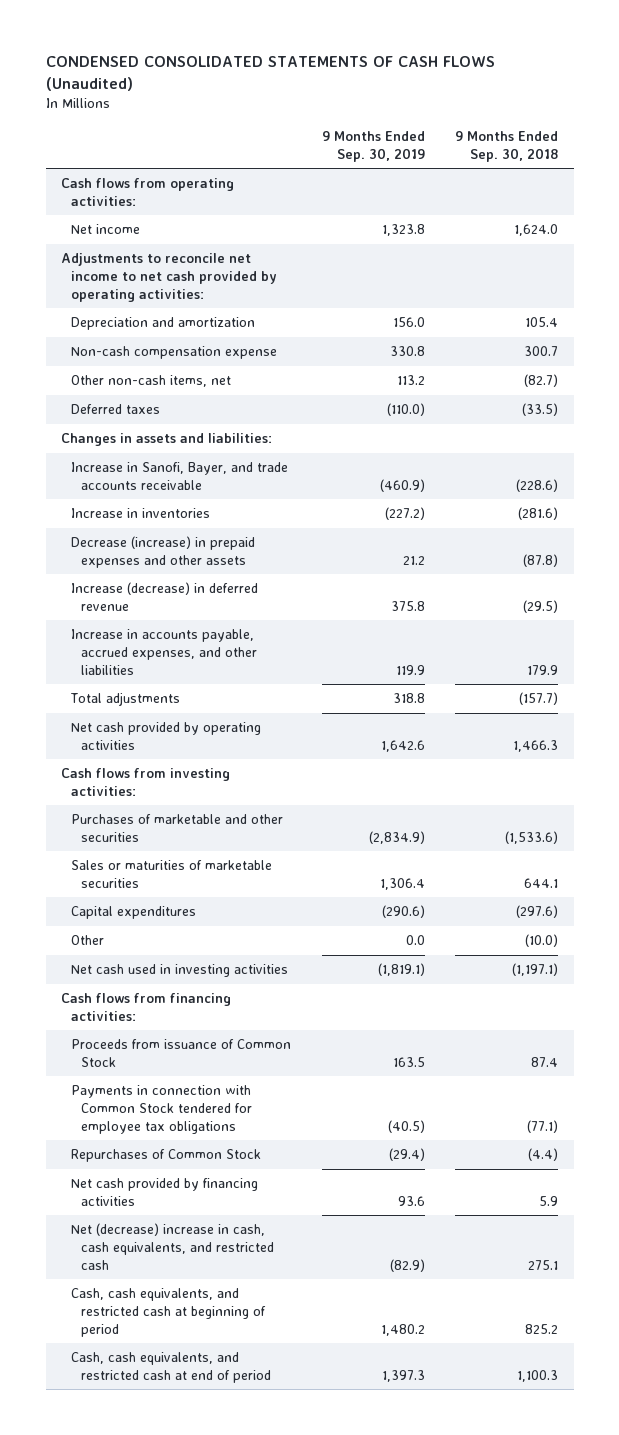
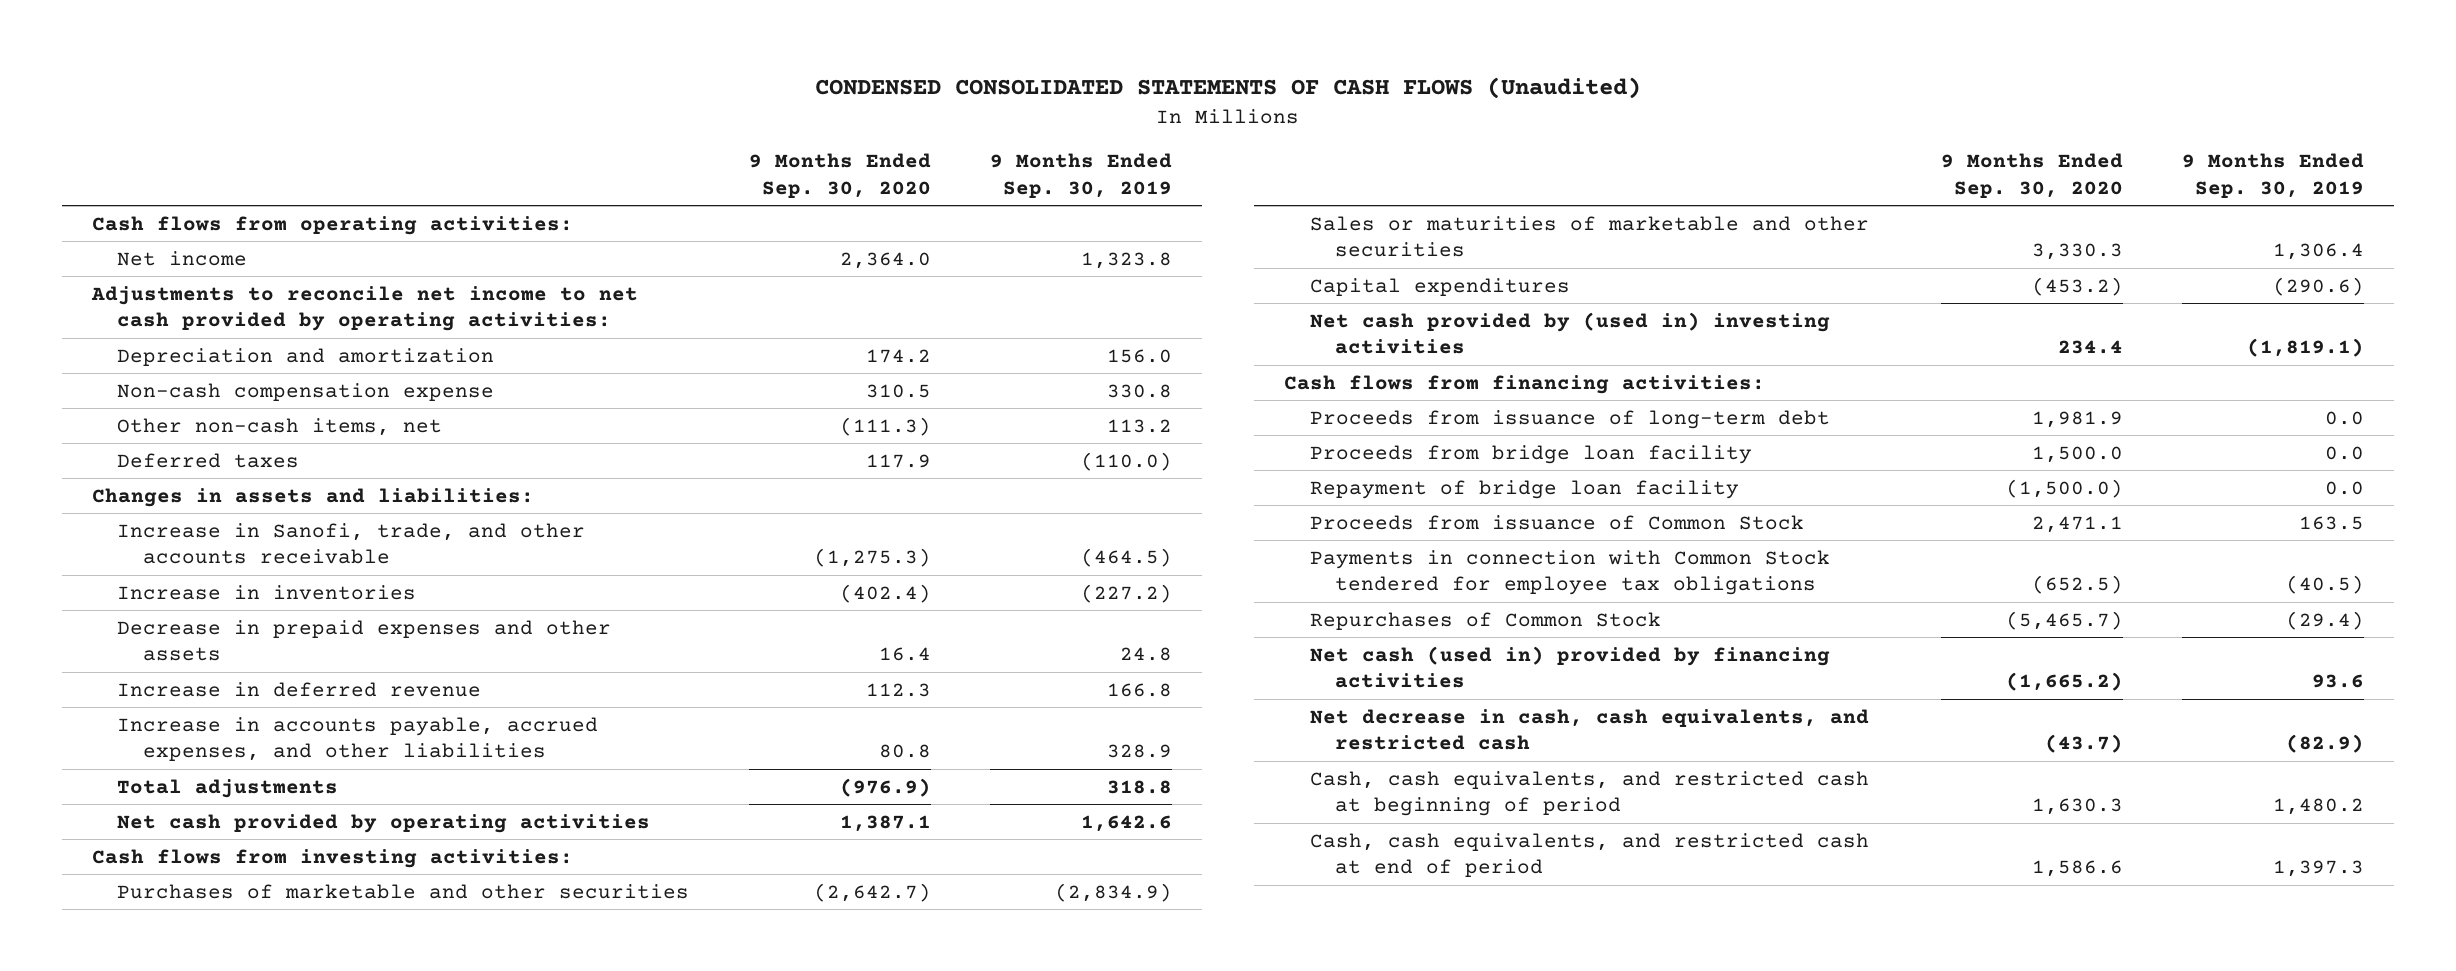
- | 9 Months Ended Sep. 30, 2019 | 9 Months Ended Sep. 30, 2018
+ | 9 Months Ended Sep. 30, 2020 | 9 Months Ended Sep. 30, 2019
- Increase in Sanofi, Bayer, and trade accounts receivable | (460.9) | (228.6)
+ Increase in Sanofi, trade, and other accounts receivable | (1,275.3) | (464.5)
- Decrease (increase) in prepaid expenses and other assets | 21.2 | (87.8)
- Increase (decrease) in deferred revenue | 375.8 | (29.5)
- Increase in accounts payable, accrued expenses, and other liabilities | 119.9 | 179.9
+ Decrease in prepaid expenses and other assets | 16.4 | 24.8
+ Increase in deferred revenue | 112.3 | 166.8
+ Increase in accounts payable, accrued expenses, and other liabilities | 80.8 | 328.9
- Sales or maturities of marketable securities | 1,306.4 | 644.1
+ Sales or maturities of marketable and other securities | 3,330.3 | 1,306.4
- Other | 0.0 | (10.0)
- Net cash used in investing activities | (1,819.1) | (1,197.1)
+ Net cash provided by (used in) investing activities | 234.4 | (1,819.1)
+ Proceeds from issuance of long-term debt | 1,981.9 | 0.0
+ Proceeds from bridge loan facility | 1,500.0 | 0.0
+ Repayment of bridge loan facility | (1,500.0) | 0.0
- Net cash provided by financing activities | 93.6 | 5.9
- Net (decrease) increase in cash, cash equivalents, and restricted cash | (82.9) | 275.1
+ Net cash (used in) provided by financing activities | (1,665.2) | 93.6
+ Net decrease in cash, cash equivalents, and restricted cash | (43.7) | (82.9)

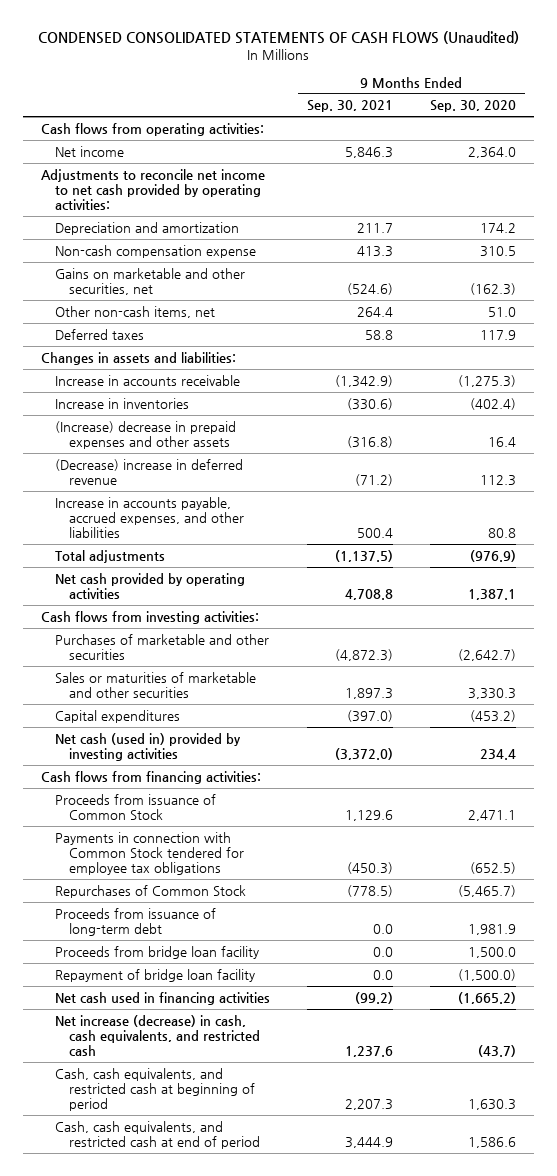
- | 9 Months Ended Sep. 30, 2020 | 9 Months Ended Sep. 30, 2019
+ | 9 Months Ended Sep. 30, 2021 | 9 Months Ended Sep. 30, 2020
- Other non-cash items, net | (111.3) | 113.2
+ Gains on marketable and other securities, net | (524.6) | (162.3)
+ Other non-cash items, net | 264.4 | 51.0
- Increase in Sanofi, trade, and other accounts receivable | (1,275.3) | (464.5)
+ Increase in accounts receivable | (1,342.9) | (1,275.3)
- Decrease in prepaid expenses and other assets | 16.4 | 24.8
- Increase in deferred revenue | 112.3 | 166.8
+ (Increase) decrease in prepaid expenses and other assets | (316.8) | 16.4
+ (Decrease) increase in deferred revenue | (71.2) | 112.3
- Net cash provided by (used in) investing activities | 234.4 | (1,819.1)
+ Net cash (used in) provided by investing activities | (3,372.0) | 234.4
- Net cash (used in) provided by financing activities | (1,665.2) | 93.6
- Net decrease in cash, cash equivalents, and restricted cash | (43.7) | (82.9)
moved down: Proceeds from issuance of long-term debt | 0.0 | 1,981.9
moved down: Proceeds from bridge loan facility | 0.0 | 1,500.0
moved down: Repayment of bridge loan facility | 0.0 | (1,500.0)
+ Net cash used in financing activities | (99.2) | (1,665.2)
+ Net increase (decrease) in cash, cash equivalents, and restricted cash | 1,237.6 | (43.7)

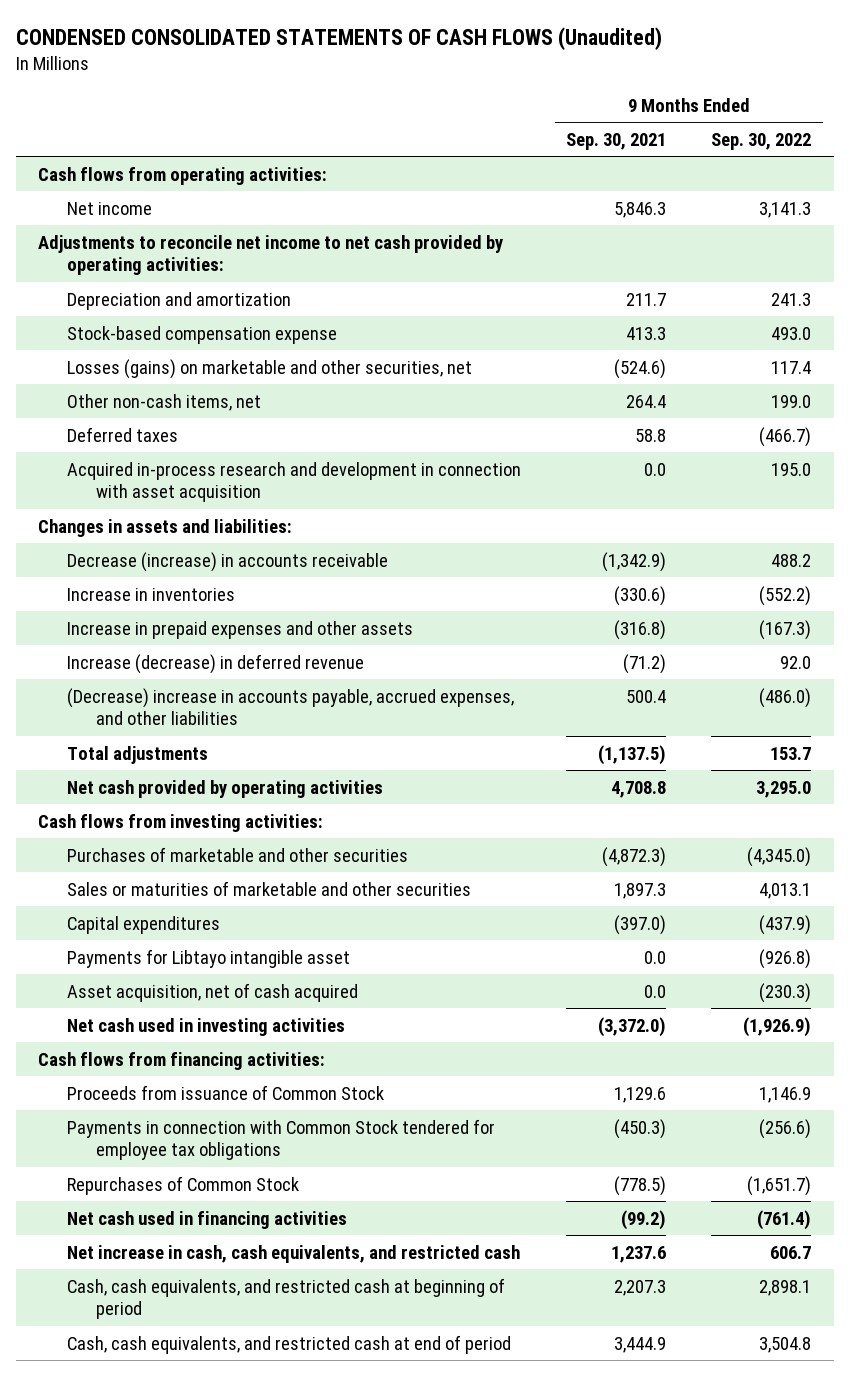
- | 9 Months Ended Sep. 30, 2021 | 9 Months Ended Sep. 30, 2020
+ | 9 Months Ended Sep. 30, 2021 | 9 Months Ended Sep. 30, 2022
- Non-cash compensation expense | 413.3 | 310.5
- Gains on marketable and other securities, net | (524.6) | (162.3)
+ Stock-based compensation expense | 413.3 | 493.0
+ Losses (gains) on marketable and other securities, net | (524.6) | 117.4
+ Acquired in-process research and development in connection with asset acquisition | 0.0 | 195.0
- Increase in accounts receivable | (1,342.9) | (1,275.3)
+ Decrease (increase) in accounts receivable | (1,342.9) | 488.2
- (Increase) decrease in prepaid expenses and other assets | (316.8) | 16.4
- (Decrease) increase in deferred revenue | (71.2) | 112.3
- Increase in accounts payable, accrued expenses, and other liabilities | 500.4 | 80.8
+ Increase in prepaid expenses and other assets | (316.8) | (167.3)
+ Increase (decrease) in deferred revenue | (71.2) | 92.0
+ (Decrease) increase in accounts payable, accrued expenses, and other liabilities | 500.4 | (486.0)
- Net cash (used in) provided by investing activities | (3,372.0) | 234.4
+ Payments for Libtayo intangible asset | 0.0 | (926.8)
+ Asset acquisition, net of cash acquired | 0.0 | (230.3)
+ Net cash used in investing activities | (3,372.0) | (1,926.9)
- Proceeds from issuance of long-term debt | 0.0 | 1,981.9
- Proceeds from bridge loan facility | 0.0 | 1,500.0
- Repayment of bridge loan facility | 0.0 | (1,500.0)
- Net increase (decrease) in cash, cash equivalents, and restricted cash | 1,237.6 | (43.7)
+ Net increase in cash, cash equivalents, and restricted cash | 1,237.6 | 606.7

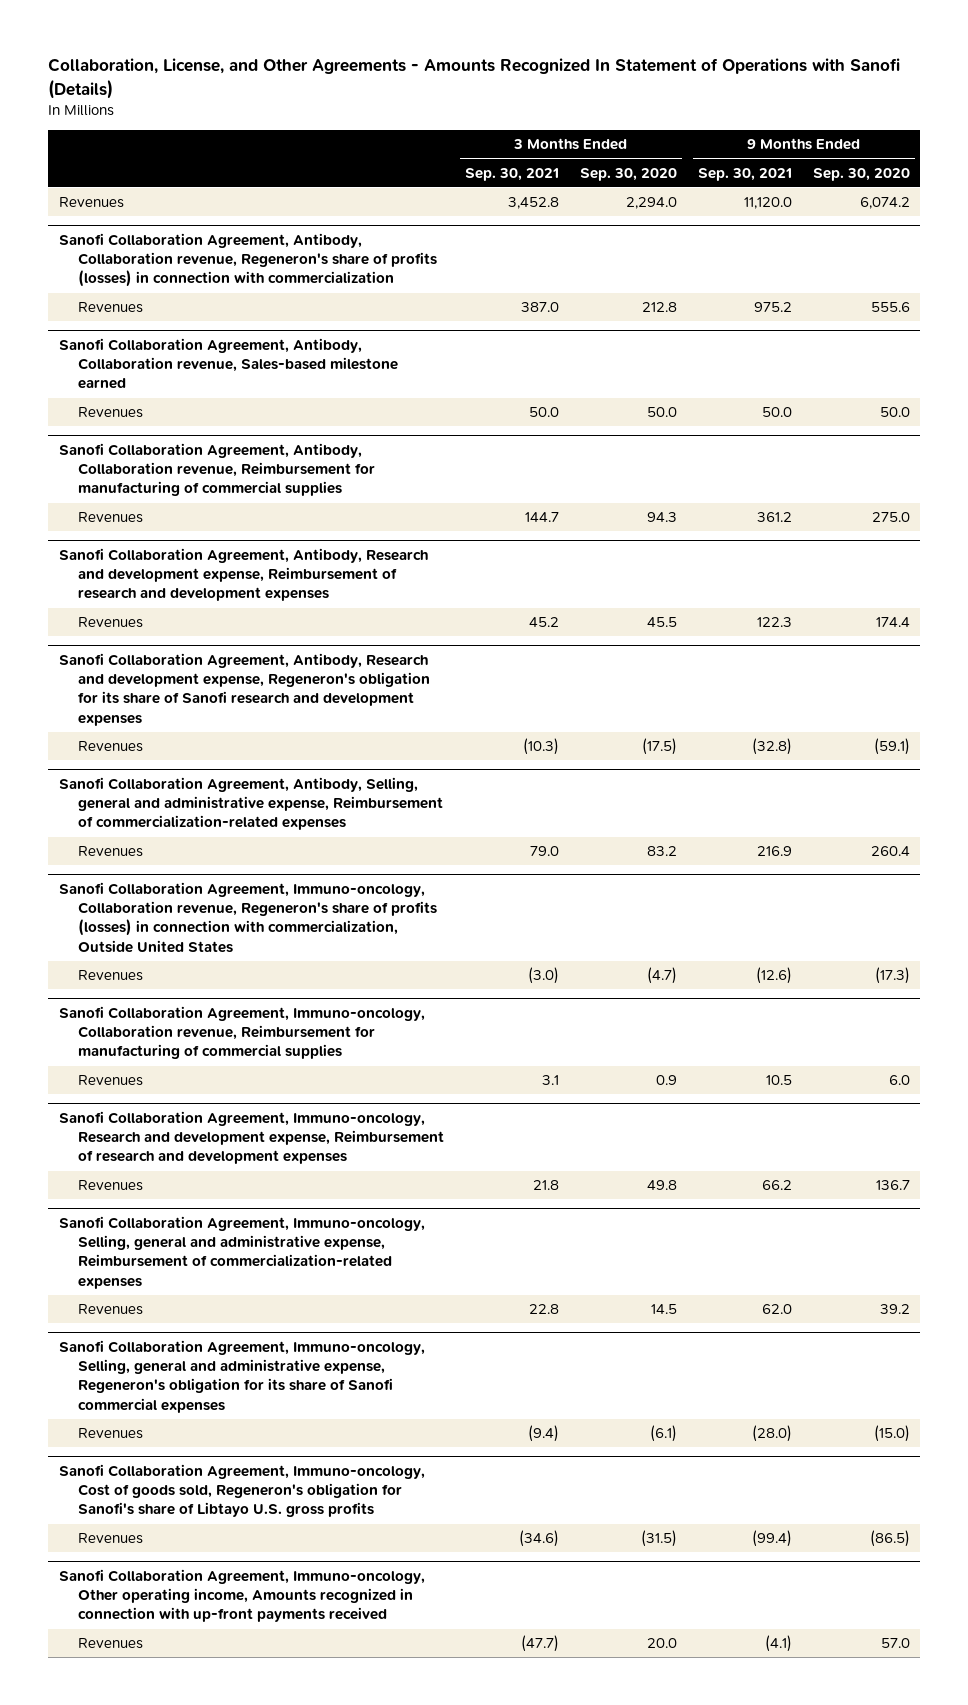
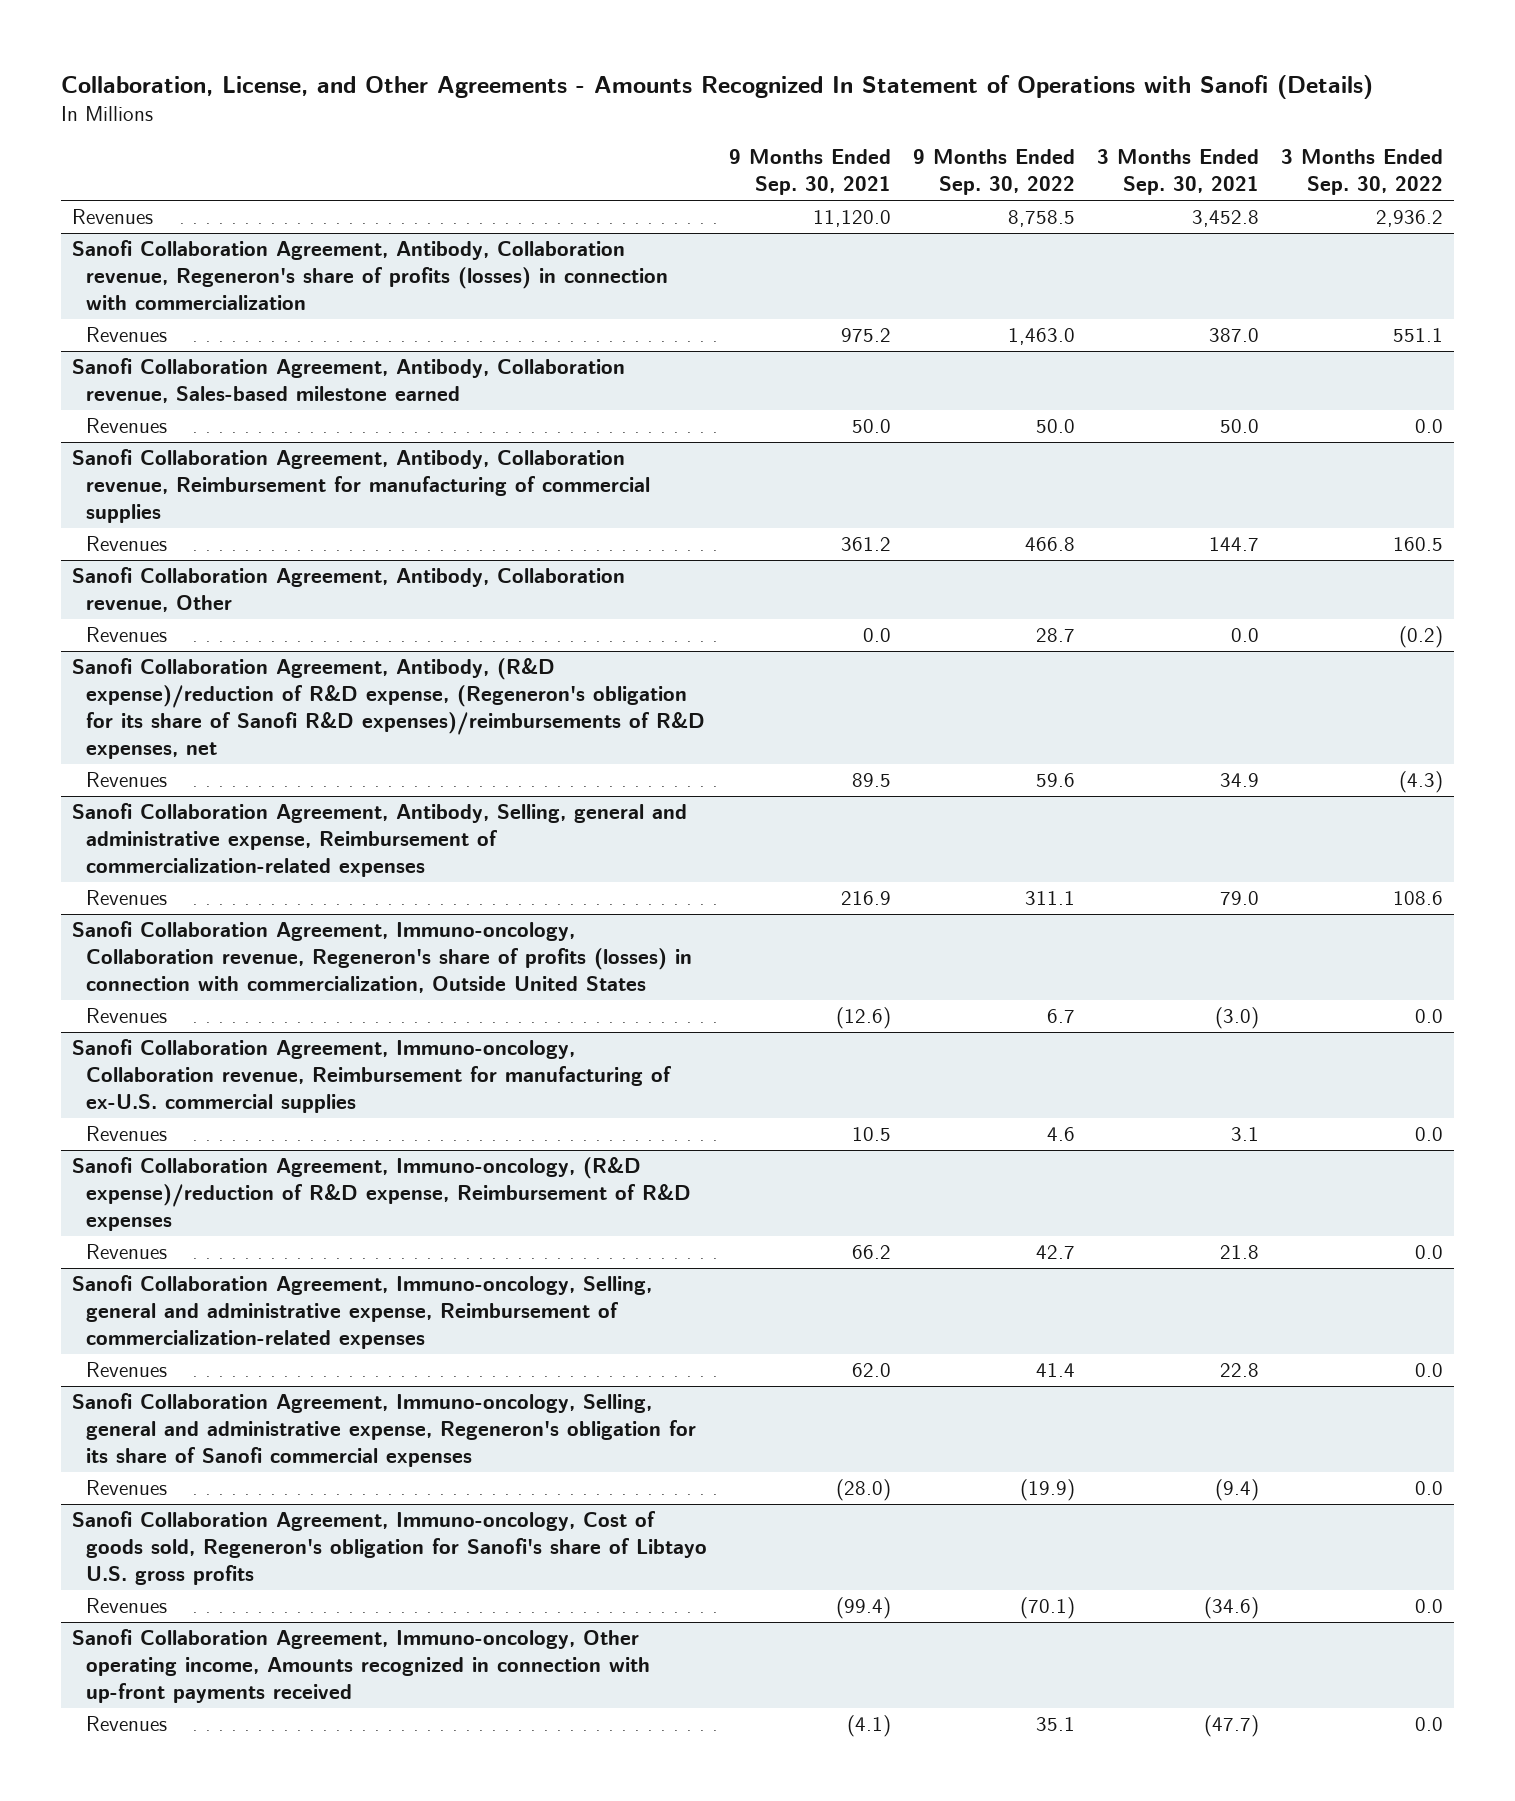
- | 3 Months Ended Sep. 30, 2021 | 3 Months Ended Sep. 30, 2020 | 9 Months Ended Sep. 30, 2021 | 9 Months Ended Sep. 30, 2020
+ | 9 Months Ended Sep. 30, 2021 | 9 Months Ended Sep. 30, 2022 | 3 Months Ended Sep. 30, 2021 | 3 Months Ended Sep. 30, 2022
- Sanofi Collaboration Agreement, Antibody, Research and development expense, Reimbursement of research and development expenses
- Revenues | 45.2 | 45.5 | 122.3 | 174.4
- Sanofi Collaboration Agreement, Antibody, Research and development expense, Regeneron's obligation for its share of Sanofi research and development expenses
- Revenues | (10.3) | (17.5) | (32.8) | (59.1)
+ Sanofi Collaboration Agreement, Antibody, Collaboration revenue, Other
+ Revenues | 0.0 | 28.7 | 0.0 | (0.2)
+ Sanofi Collaboration Agreement, Antibody, (R&D expense)/reduction of R&D expense, (Regeneron's obligation for its share of Sanofi R&D expenses)/reimbursements of R&D expenses, net
+ Revenues | 89.5 | 59.6 | 34.9 | (4.3)
- Sanofi Collaboration Agreement, Immuno-oncology, Collaboration revenue, Reimbursement for manufacturing of commercial supplies
+ Sanofi Collaboration Agreement, Immuno-oncology, Collaboration revenue, Reimbursement for manufacturing of ex-U.S. commercial supplies
- Sanofi Collaboration Agreement, Immuno-oncology, Research and development expense, Reimbursement of research and development expenses
+ Sanofi Collaboration Agreement, Immuno-oncology, (R&D expense)/reduction of R&D expense, Reimbursement of R&D expenses

